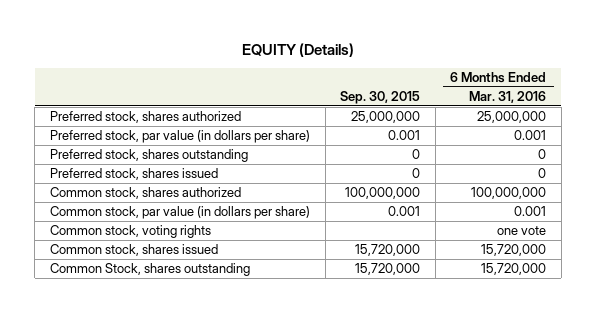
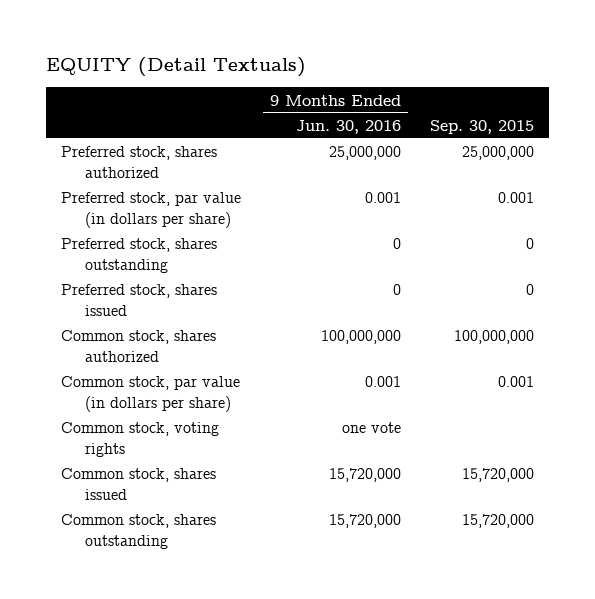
- EQUITY (Details)
+ EQUITY (Detail Textuals)
- | Sep. 30, 2015 | 6 Months Ended Mar. 31, 2016
+ | 9 Months Ended Jun. 30, 2016 | Sep. 30, 2015
- Common Stock, shares outstanding | 15,720,000 | 15,720,000
+ Common stock, shares outstanding | 15,720,000 | 15,720,000

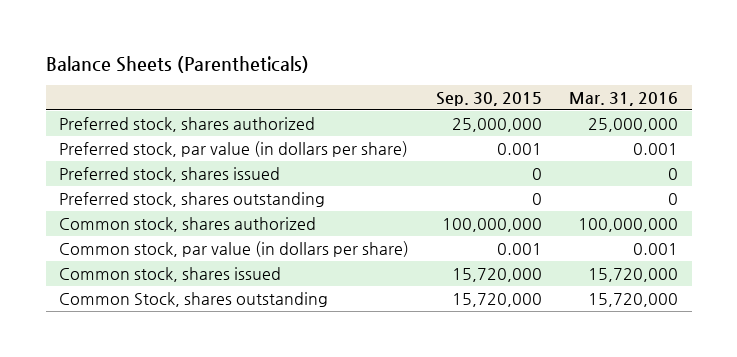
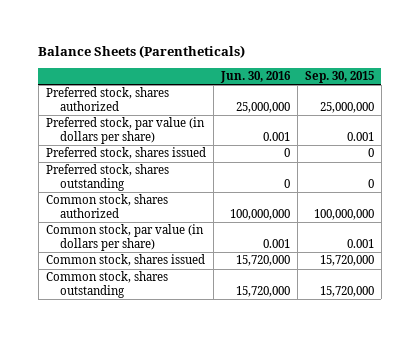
- | Sep. 30, 2015 | Mar. 31, 2016
+ | Jun. 30, 2016 | Sep. 30, 2015
- Common Stock, shares outstanding | 15,720,000 | 15,720,000
+ Common stock, shares outstanding | 15,720,000 | 15,720,000

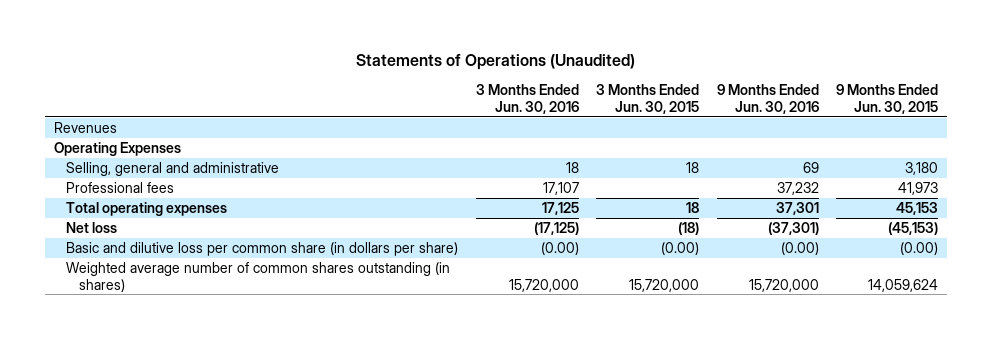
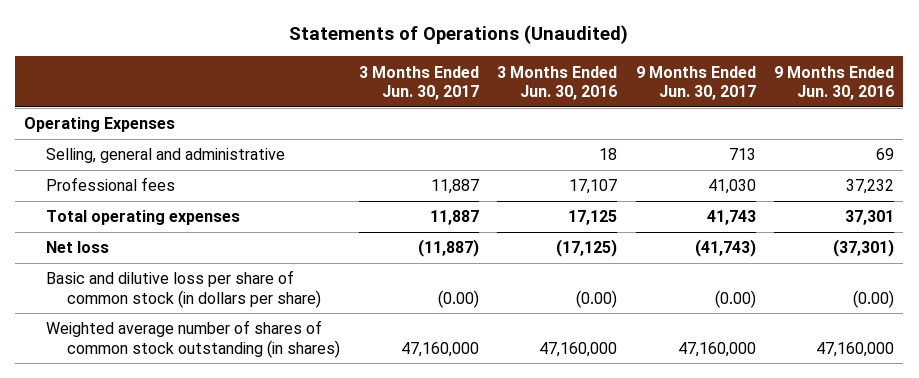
- | 3 Months Ended Jun. 30, 2016 | 3 Months Ended Jun. 30, 2015 | 9 Months Ended Jun. 30, 2016 | 9 Months Ended Jun. 30, 2015
+ | 3 Months Ended Jun. 30, 2017 | 3 Months Ended Jun. 30, 2016 | 9 Months Ended Jun. 30, 2017 | 9 Months Ended Jun. 30, 2016
- Revenues
- Basic and dilutive loss per common share (in dollars per share) | (0.00) | (0.00) | (0.00) | (0.00)
- Weighted average number of common shares outstanding (in shares) | 15,720,000 | 15,720,000 | 15,720,000 | 14,059,624
+ Basic and dilutive loss per share of common stock (in dollars per share) | (0.00) | (0.00) | (0.00) | (0.00)
+ Weighted average number of shares of common stock outstanding (in shares) | 47,160,000 | 47,160,000 | 47,160,000 | 47,160,000

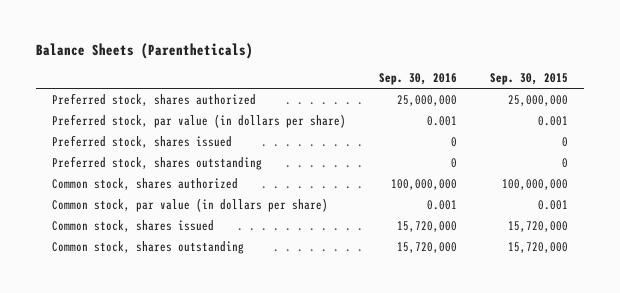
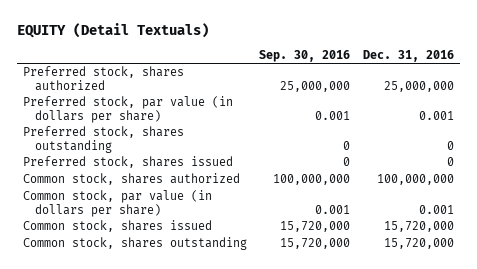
- Balance Sheets (Parentheticals)
+ EQUITY (Detail Textuals)
- | Sep. 30, 2016 | Sep. 30, 2015
+ | Sep. 30, 2016 | Dec. 31, 2016
moved down: Preferred stock, shares issued | 0 | 0

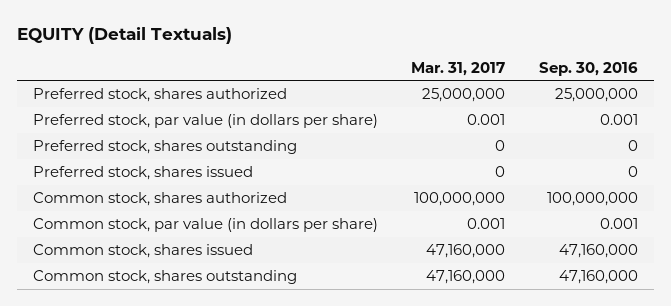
- | Sep. 30, 2016 | Dec. 31, 2016
+ | Mar. 31, 2017 | Sep. 30, 2016
- Common stock, shares issued | 15,720,000 | 15,720,000
- Common stock, shares outstanding | 15,720,000 | 15,720,000
+ Common stock, shares issued | 47,160,000 | 47,160,000
+ Common stock, shares outstanding | 47,160,000 | 47,160,000

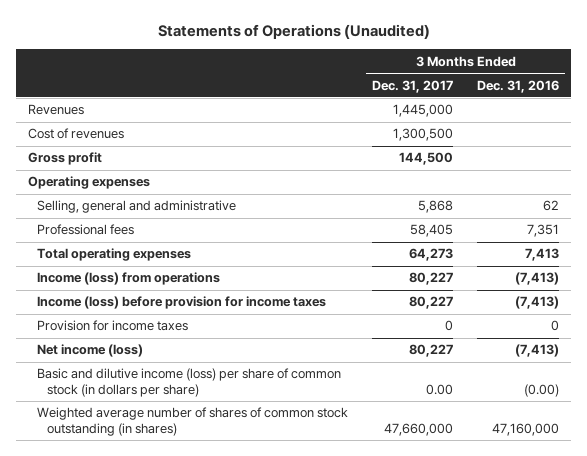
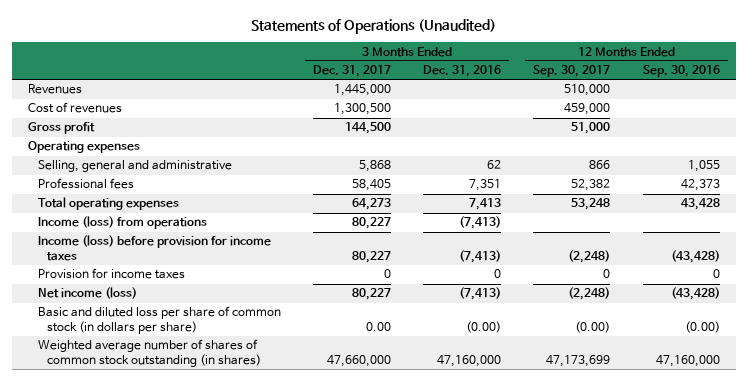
- | 3 Months Ended Dec. 31, 2017 | 3 Months Ended Dec. 31, 2016
+ | 3 Months Ended Dec. 31, 2017 | 3 Months Ended Dec. 31, 2016 | 12 Months Ended Sep. 30, 2017 | 12 Months Ended Sep. 30, 2016
- Basic and dilutive income (loss) per share of common stock (in dollars per share) | 0.00 | (0.00)
+ Basic and diluted loss per share of common stock (in dollars per share) | 0.00 | (0.00) | (0.00) | (0.00)

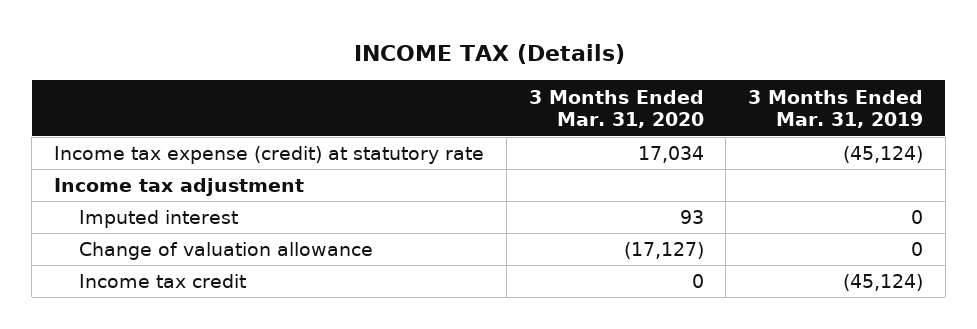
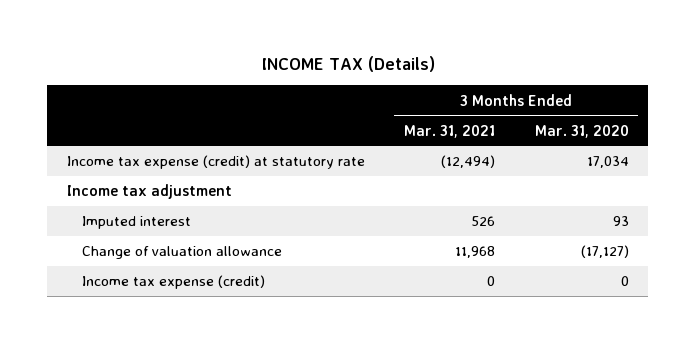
- | 3 Months Ended Mar. 31, 2020 | 3 Months Ended Mar. 31, 2019
+ | 3 Months Ended Mar. 31, 2021 | 3 Months Ended Mar. 31, 2020
- Income tax credit | 0 | (45,124)
+ Income tax expense (credit) | 0 | 0

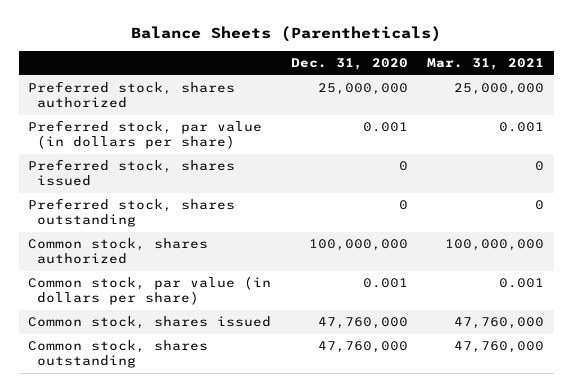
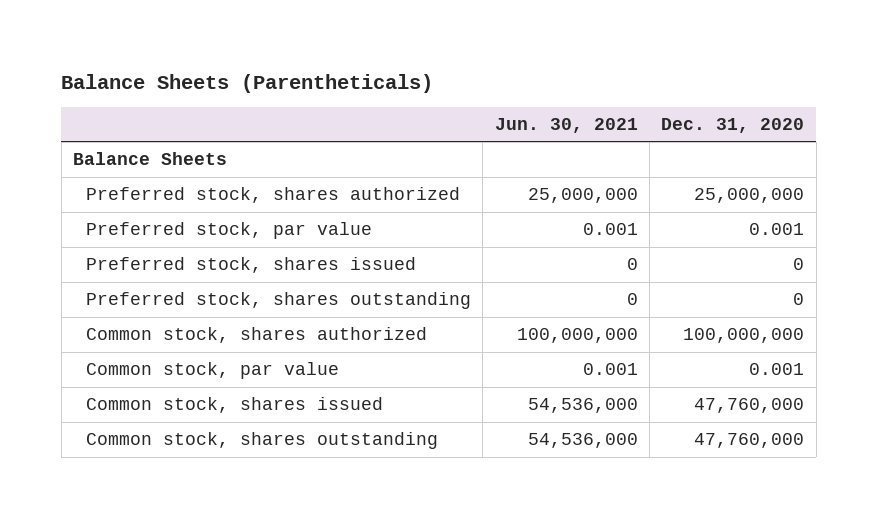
- | Dec. 31, 2020 | Mar. 31, 2021
+ | Jun. 30, 2021 | Dec. 31, 2020
+ Balance Sheets
- Preferred stock, par value (in dollars per share) | 0.001 | 0.001
+ Preferred stock, par value | 0.001 | 0.001
- Common stock, par value (in dollars per share) | 0.001 | 0.001
+ Common stock, par value | 0.001 | 0.001

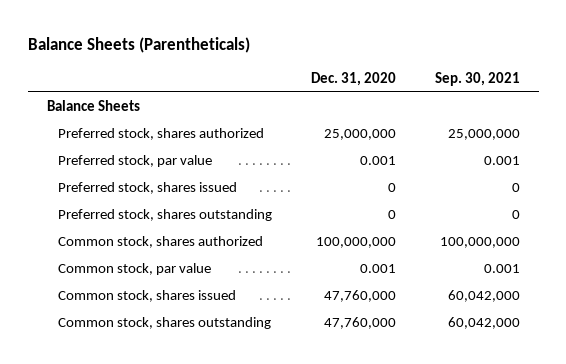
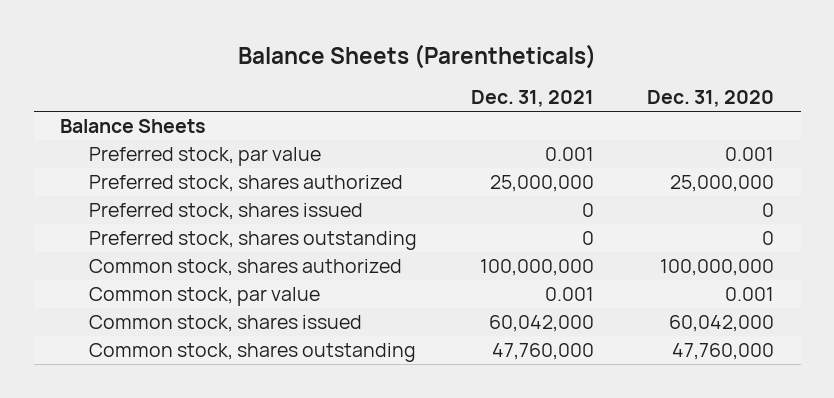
- | Dec. 31, 2020 | Sep. 30, 2021
+ | Dec. 31, 2021 | Dec. 31, 2020
moved down: Preferred stock, shares authorized | 25,000,000 | 25,000,000
- Common stock, shares issued | 47,760,000 | 60,042,000
+ Common stock, shares issued | 60,042,000 | 60,042,000

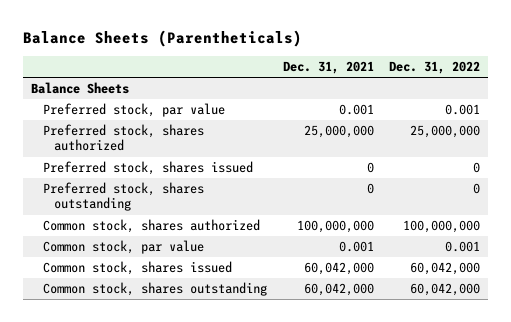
- | Dec. 31, 2021 | Dec. 31, 2020
+ | Dec. 31, 2021 | Dec. 31, 2022
- Common stock, shares outstanding | 47,760,000 | 47,760,000
+ Common stock, shares outstanding | 60,042,000 | 60,042,000

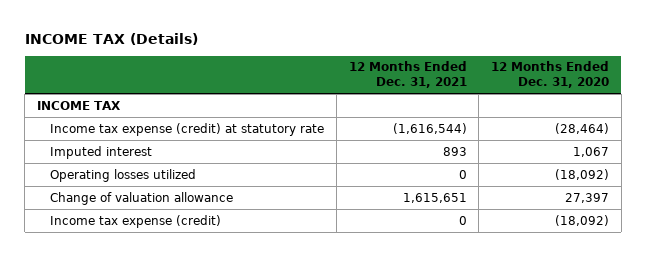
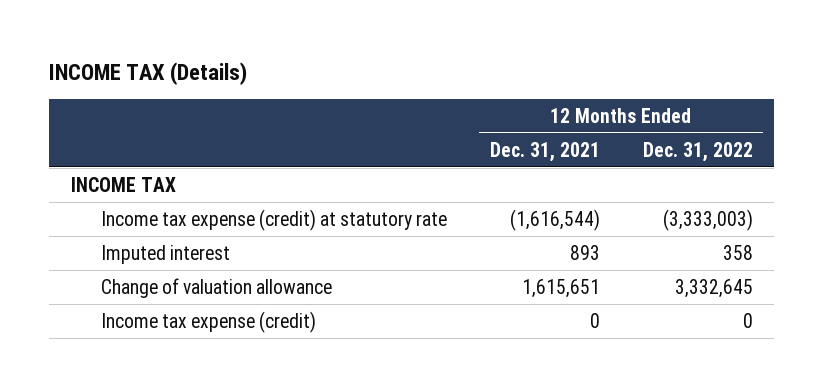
- | 12 Months Ended Dec. 31, 2021 | 12 Months Ended Dec. 31, 2020
+ | 12 Months Ended Dec. 31, 2021 | 12 Months Ended Dec. 31, 2022
- Operating losses utilized | 0 | (18,092)

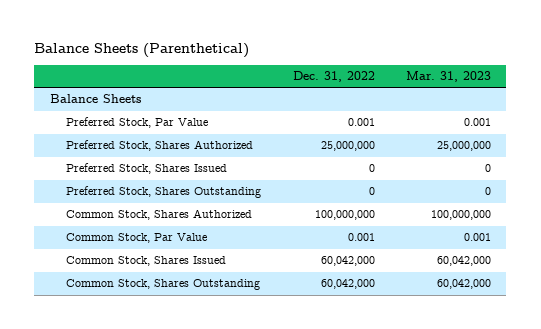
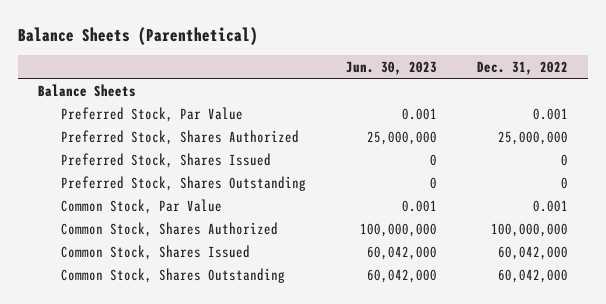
- | Dec. 31, 2022 | Mar. 31, 2023
+ | Jun. 30, 2023 | Dec. 31, 2022
moved down: Common Stock, Shares Authorized | 100,000,000 | 100,000,000

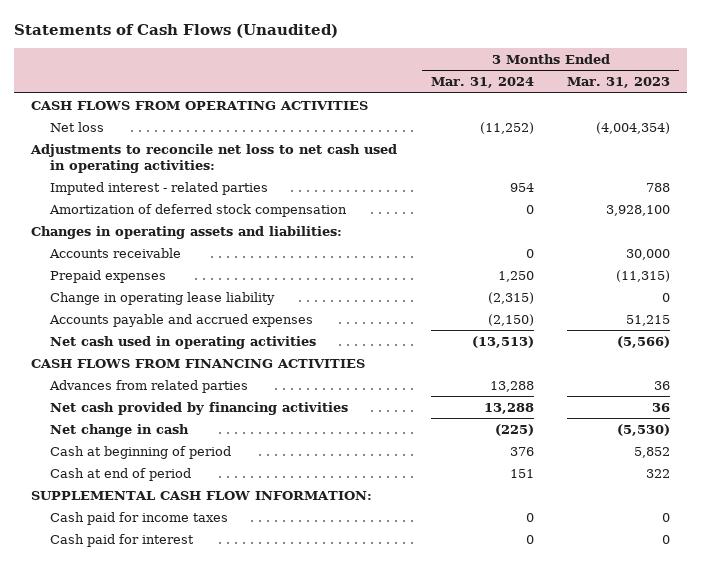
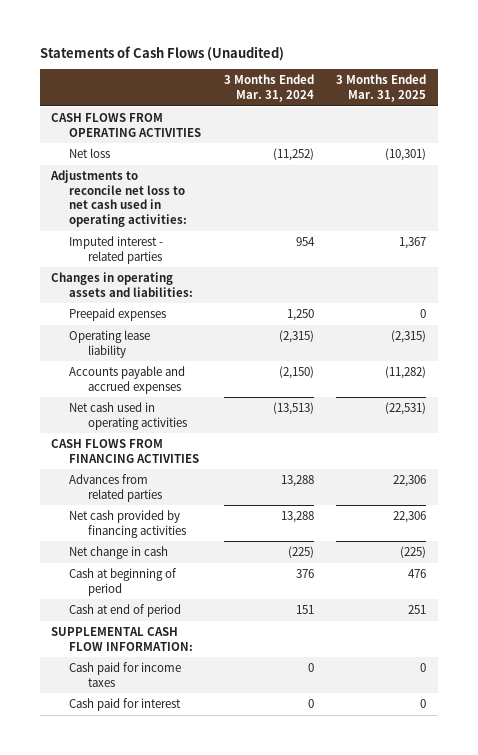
- | 3 Months Ended Mar. 31, 2024 | 3 Months Ended Mar. 31, 2023
+ | 3 Months Ended Mar. 31, 2024 | 3 Months Ended Mar. 31, 2025
- Amortization of deferred stock compensation | 0 | 3,928,100
- Accounts receivable | 0 | 30,000
- Prepaid expenses | 1,250 | (11,315)
- Change in operating lease liability | (2,315) | 0
+ Preepaid expenses | 1,250 | 0
+ Operating lease liability | (2,315) | (2,315)

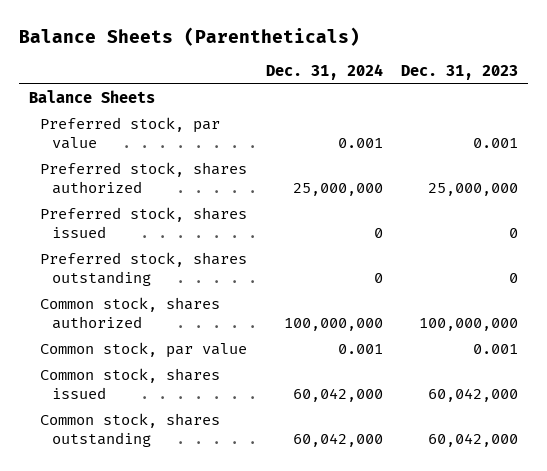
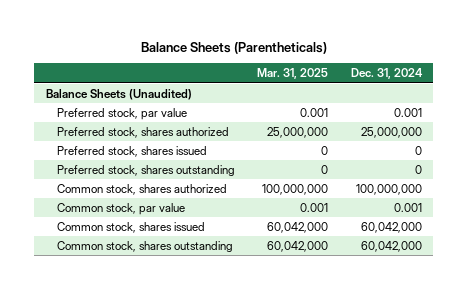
- | Dec. 31, 2024 | Dec. 31, 2023
+ | Mar. 31, 2025 | Dec. 31, 2024
- Balance Sheets
+ Balance Sheets (Unaudited)

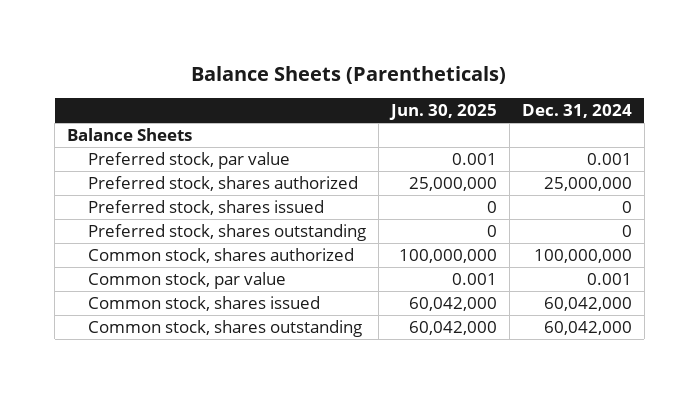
- | Mar. 31, 2025 | Dec. 31, 2024
+ | Jun. 30, 2025 | Dec. 31, 2024
- Balance Sheets (Unaudited)
+ Balance Sheets

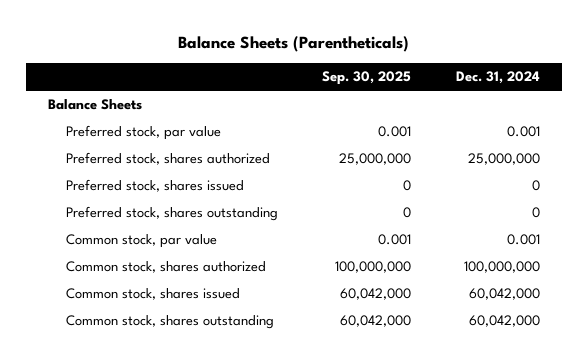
- | Jun. 30, 2025 | Dec. 31, 2024
+ | Sep. 30, 2025 | Dec. 31, 2024
moved down: Common stock, shares authorized | 100,000,000 | 100,000,000

